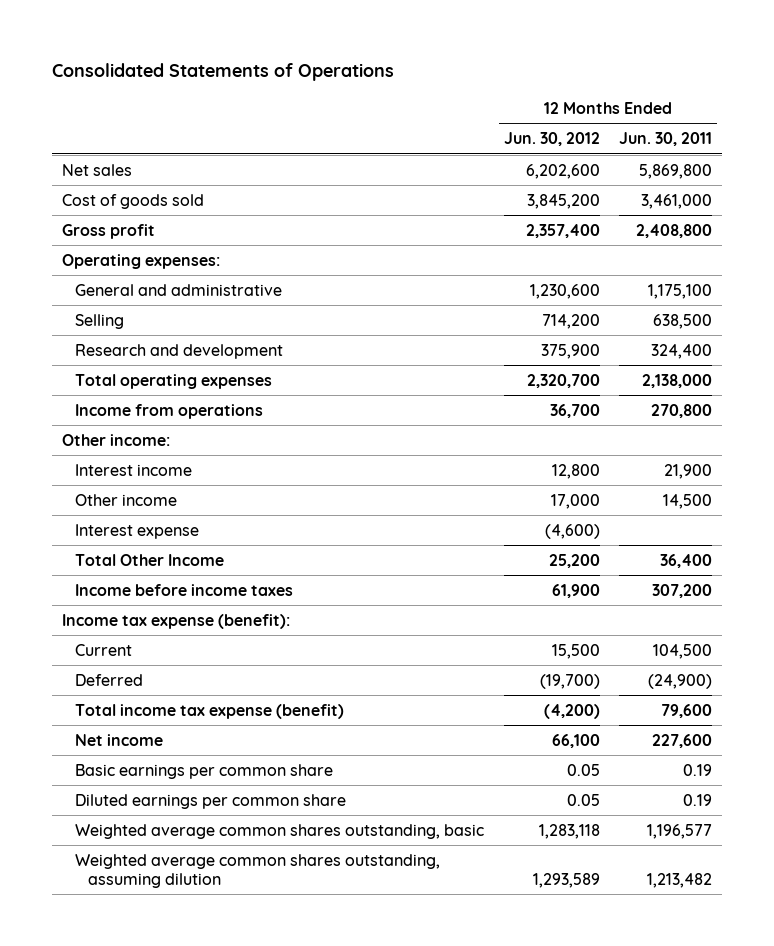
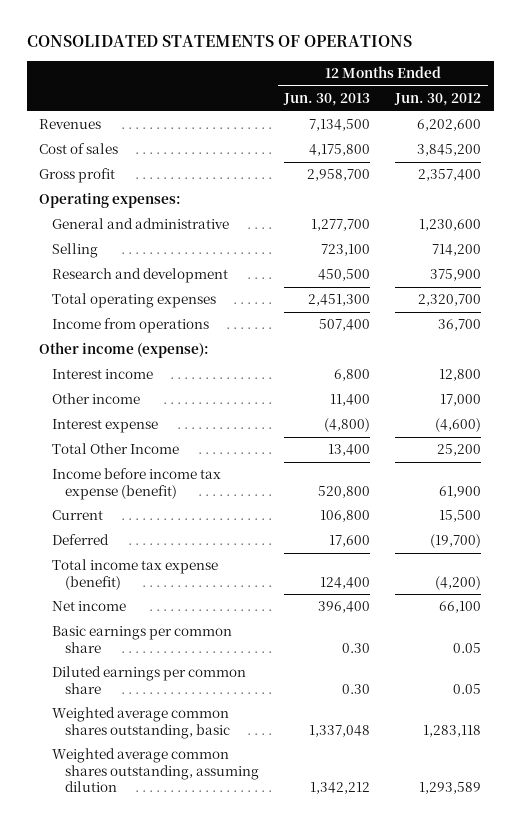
- Consolidated Statements of Operations
+ CONSOLIDATED STATEMENTS OF OPERATIONS
- | 12 Months Ended Jun. 30, 2012 | 12 Months Ended Jun. 30, 2011
+ | 12 Months Ended Jun. 30, 2013 | 12 Months Ended Jun. 30, 2012
- Net sales | 6,202,600 | 5,869,800
- Cost of goods sold | 3,845,200 | 3,461,000
+ Revenues | 7,134,500 | 6,202,600
+ Cost of sales | 4,175,800 | 3,845,200
- Other income:
+ Other income (expense):
- Income before income taxes | 61,900 | 307,200
- Income tax expense (benefit):
+ Income before income tax expense (benefit) | 520,800 | 61,900

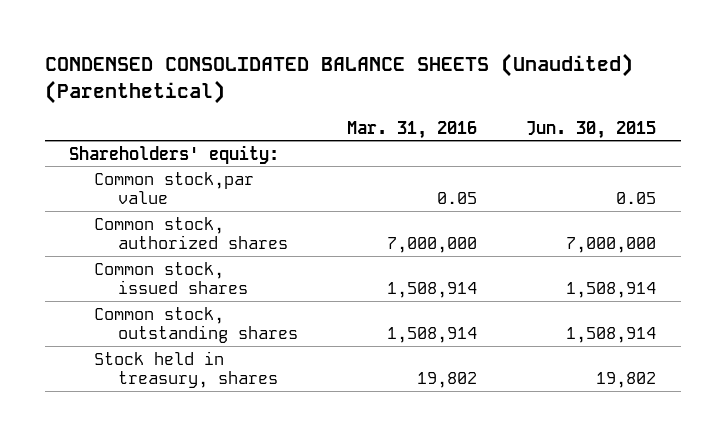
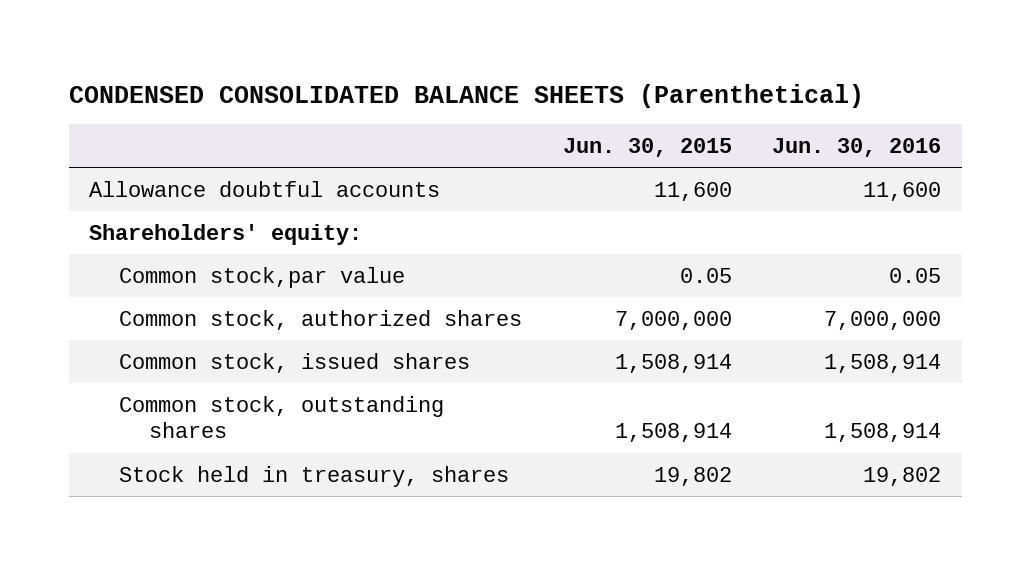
- CONDENSED CONSOLIDATED BALANCE SHEETS (Unaudited) (Parenthetical)
+ CONDENSED CONSOLIDATED BALANCE SHEETS (Parenthetical)
- | Mar. 31, 2016 | Jun. 30, 2015
+ | Jun. 30, 2015 | Jun. 30, 2016
+ Allowance doubtful accounts | 11,600 | 11,600

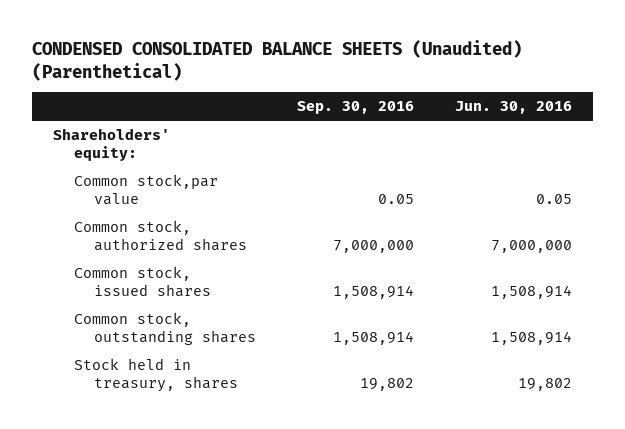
- CONDENSED CONSOLIDATED BALANCE SHEETS (Parenthetical)
+ CONDENSED CONSOLIDATED BALANCE SHEETS (Unaudited) (Parenthetical)
- | Jun. 30, 2015 | Jun. 30, 2016
+ | Sep. 30, 2016 | Jun. 30, 2016
- Allowance doubtful accounts | 11,600 | 11,600

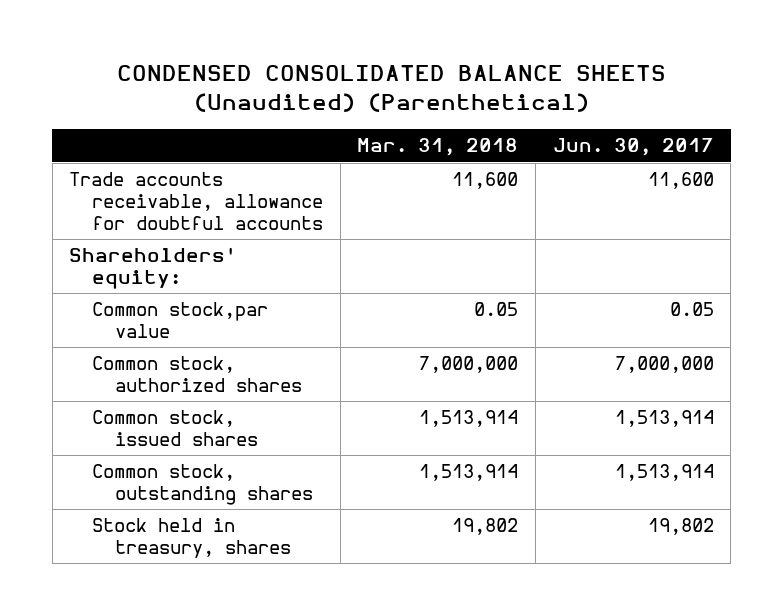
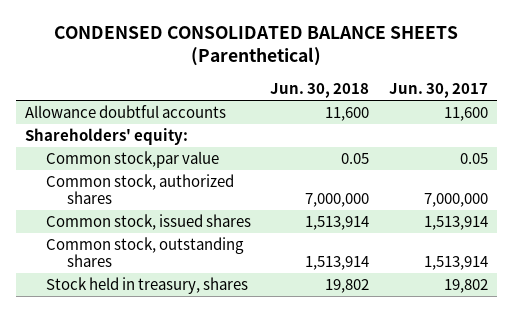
- CONDENSED CONSOLIDATED BALANCE SHEETS (Unaudited) (Parenthetical)
+ CONDENSED CONSOLIDATED BALANCE SHEETS (Parenthetical)
- | Mar. 31, 2018 | Jun. 30, 2017
+ | Jun. 30, 2018 | Jun. 30, 2017
- Trade accounts receivable, allowance for doubtful accounts | 11,600 | 11,600
+ Allowance doubtful accounts | 11,600 | 11,600

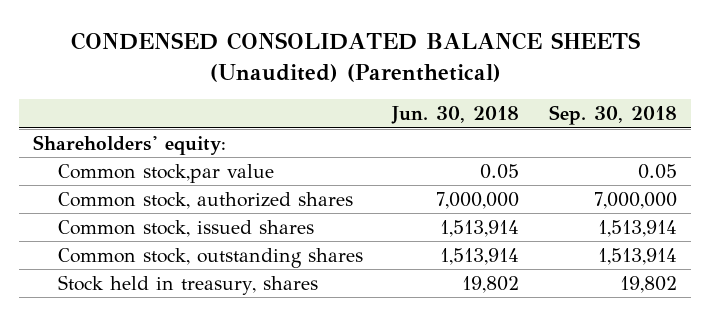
- CONDENSED CONSOLIDATED BALANCE SHEETS (Parenthetical)
+ CONDENSED CONSOLIDATED BALANCE SHEETS (Unaudited) (Parenthetical)
- | Jun. 30, 2018 | Jun. 30, 2017
+ | Jun. 30, 2018 | Sep. 30, 2018
- Allowance doubtful accounts | 11,600 | 11,600

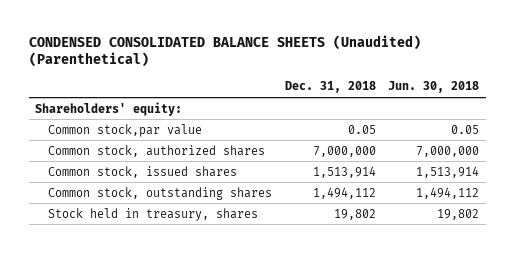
- | Jun. 30, 2018 | Sep. 30, 2018
+ | Dec. 31, 2018 | Jun. 30, 2018
- Common stock, outstanding shares | 1,513,914 | 1,513,914
+ Common stock, outstanding shares | 1,494,112 | 1,494,112

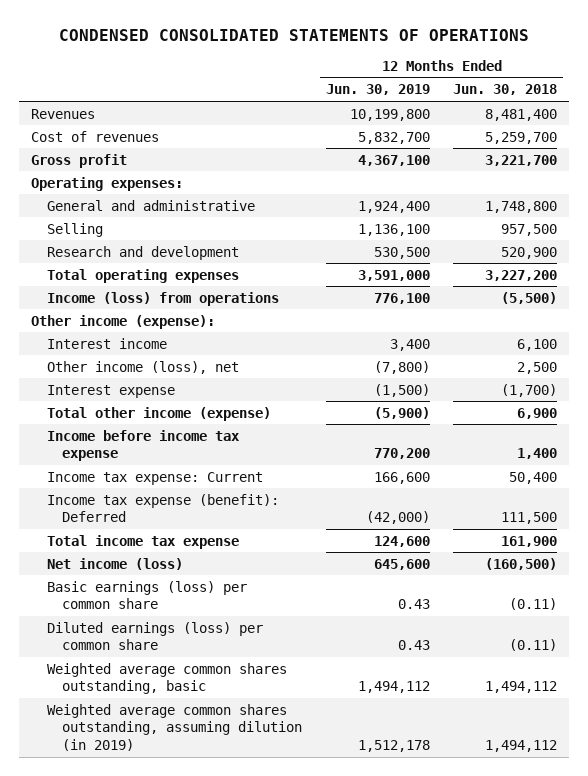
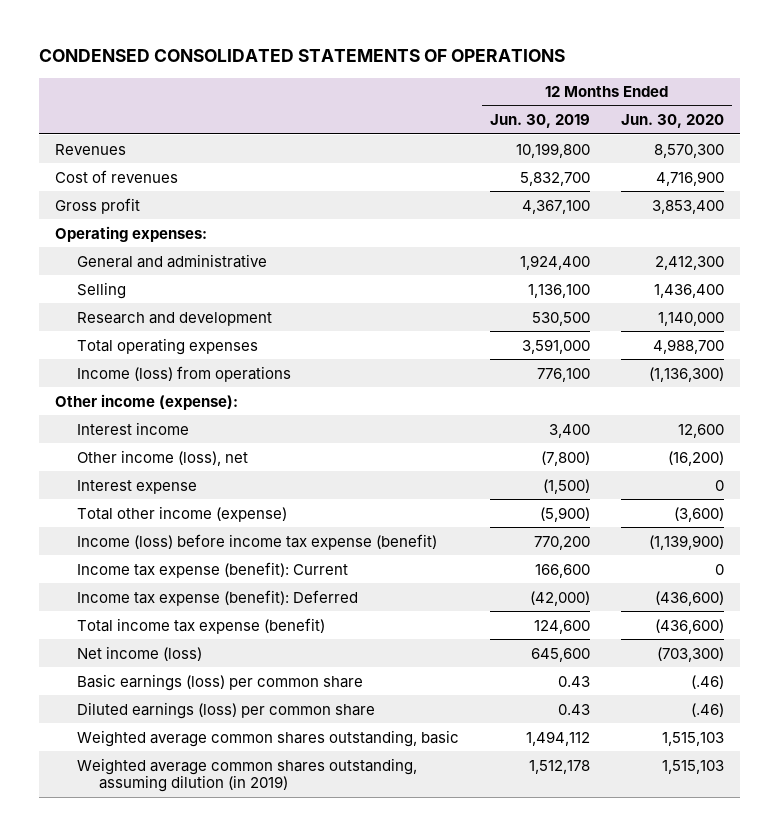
- | 12 Months Ended Jun. 30, 2019 | 12 Months Ended Jun. 30, 2018
+ | 12 Months Ended Jun. 30, 2019 | 12 Months Ended Jun. 30, 2020
- Income before income tax expense | 770,200 | 1,400
- Income tax expense: Current | 166,600 | 50,400
+ Income (loss) before income tax expense (benefit) | 770,200 | (1,139,900)
+ Income tax expense (benefit): Current | 166,600 | 0
- Total income tax expense | 124,600 | 161,900
+ Total income tax expense (benefit) | 124,600 | (436,600)

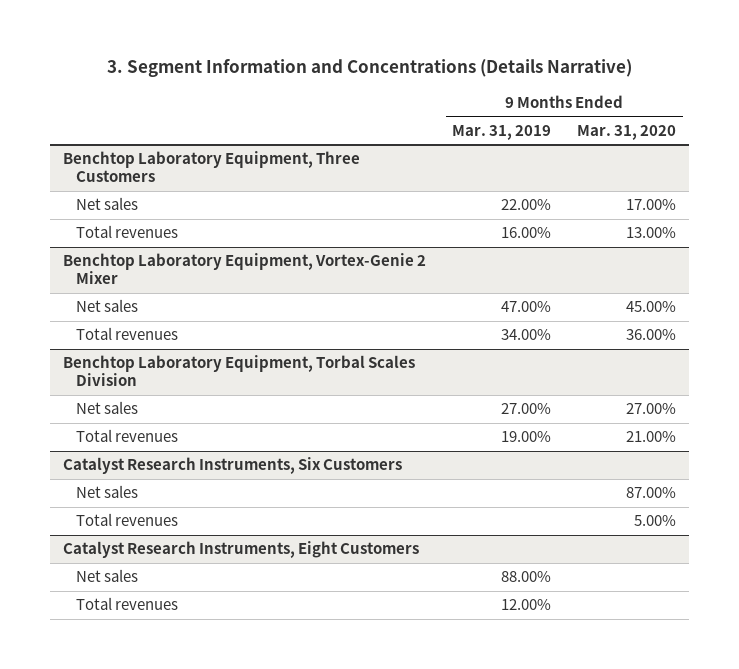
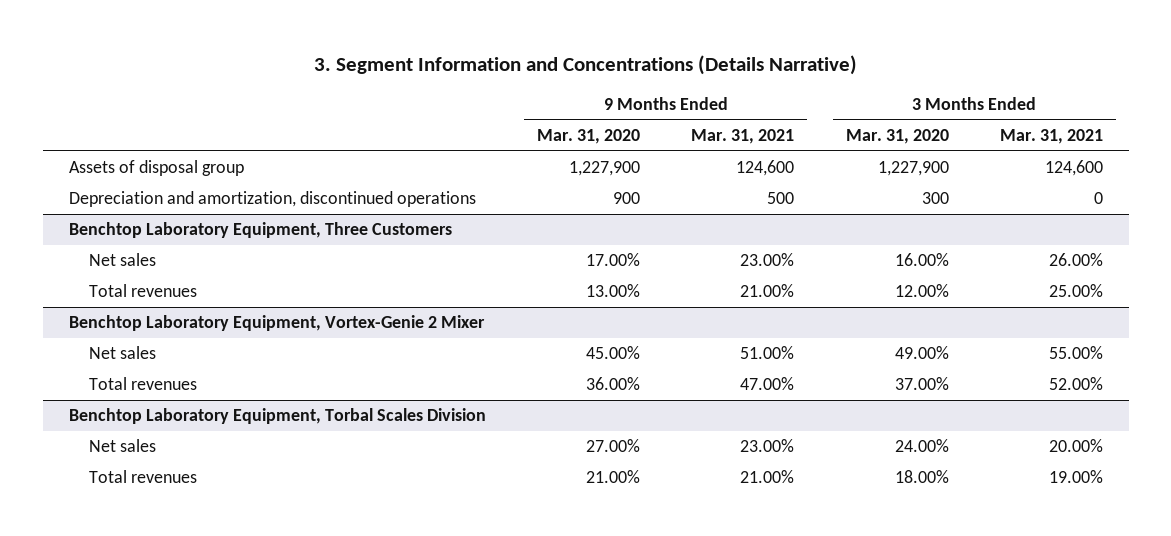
- | 9 Months Ended Mar. 31, 2019 | 9 Months Ended Mar. 31, 2020
+ | 9 Months Ended Mar. 31, 2020 | 9 Months Ended Mar. 31, 2021 | 3 Months Ended Mar. 31, 2020 | 3 Months Ended Mar. 31, 2021
+ Assets of disposal group | 1,227,900 | 124,600 | 1,227,900 | 124,600
+ Depreciation and amortization, discontinued operations | 900 | 500 | 300 | 0
- Catalyst Research Instruments, Six Customers
- Net sales | | 87.00%
- Total revenues | | 5.00%
- Catalyst Research Instruments, Eight Customers
- Net sales | 88.00% |
- Total revenues | 12.00% |

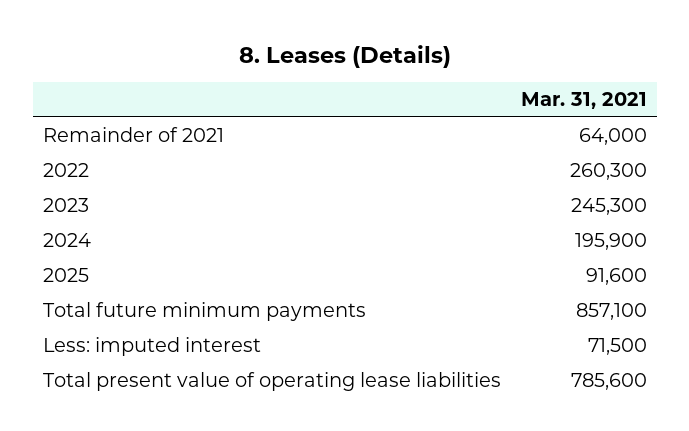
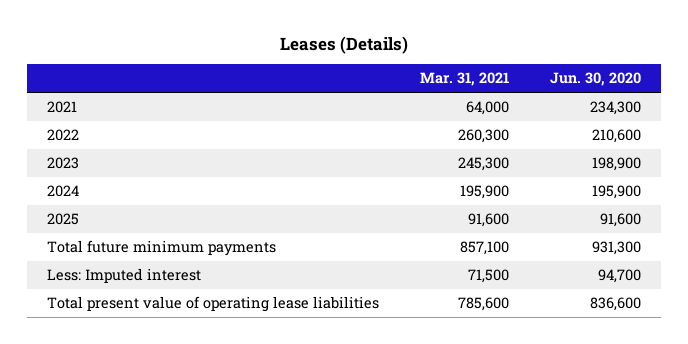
- 8. Leases (Details)
+ Leases (Details)
- | Mar. 31, 2021
+ | Mar. 31, 2021 | Jun. 30, 2020
- Remainder of 2021 | 64,000
+ 2021 | 64,000 | 234,300
- Less: imputed interest | 71,500
+ Less: Imputed interest | 71,500 | 94,700

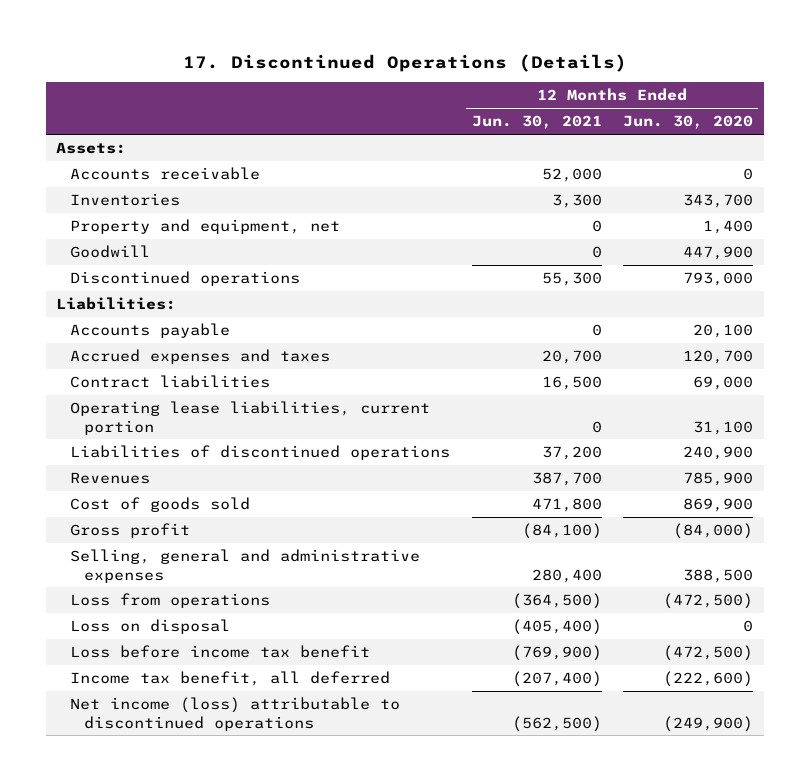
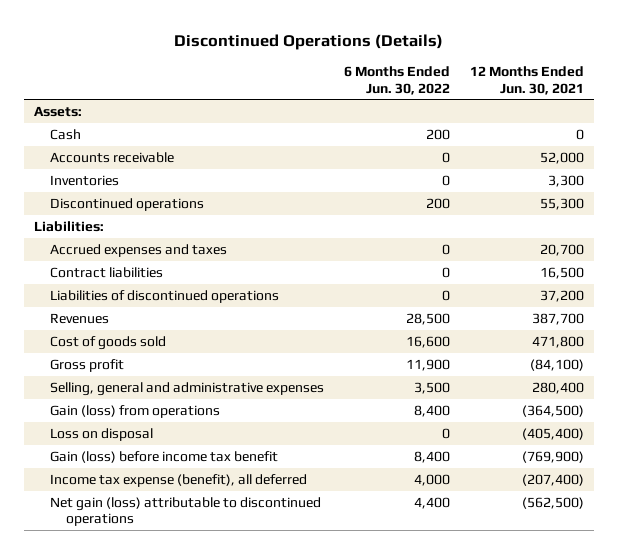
- 17. Discontinued Operations (Details)
+ Discontinued Operations (Details)
- | 12 Months Ended Jun. 30, 2021 | 12 Months Ended Jun. 30, 2020
+ | 6 Months Ended Jun. 30, 2022 | 12 Months Ended Jun. 30, 2021
+ Cash | 200 | 0
- Property and equipment, net | 0 | 1,400
- Goodwill | 0 | 447,900
- Accounts payable | 0 | 20,100
- Operating lease liabilities, current portion | 0 | 31,100
- Loss from operations | (364,500) | (472,500)
+ Gain (loss) from operations | 8,400 | (364,500)
- Loss before income tax benefit | (769,900) | (472,500)
- Income tax benefit, all deferred | (207,400) | (222,600)
- Net income (loss) attributable to discontinued operations | (562,500) | (249,900)
+ Gain (loss) before income tax benefit | 8,400 | (769,900)
+ Income tax expense (benefit), all deferred | 4,000 | (207,400)
+ Net gain (loss) attributable to discontinued operations | 4,400 | (562,500)

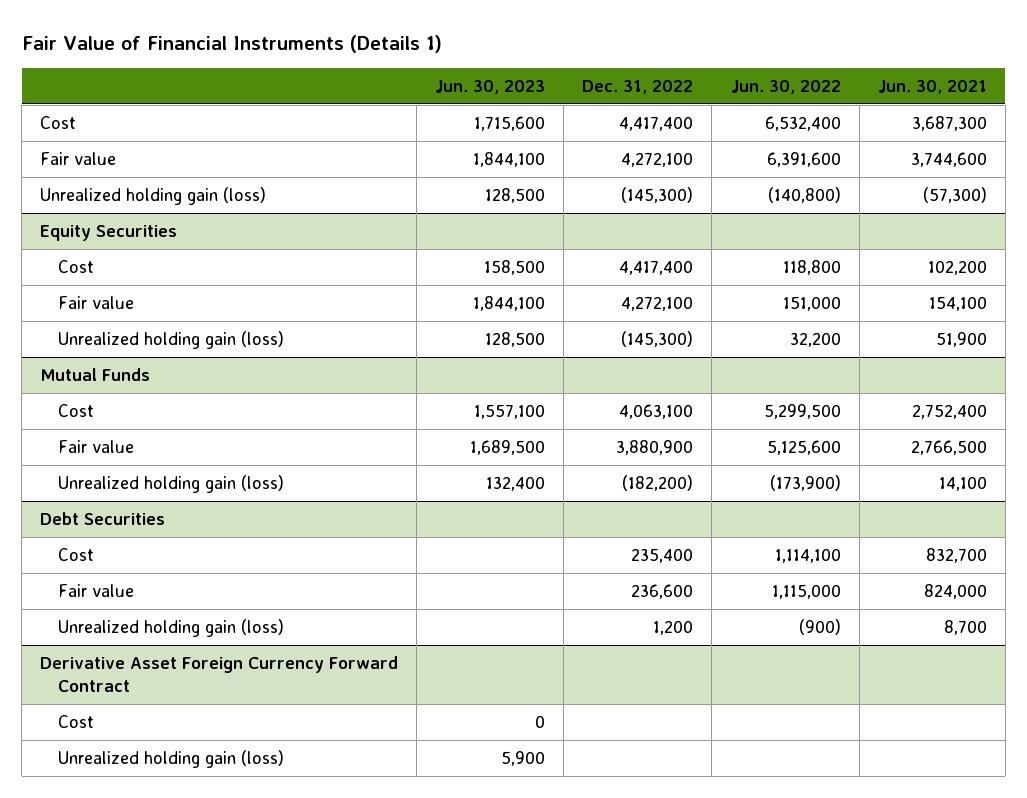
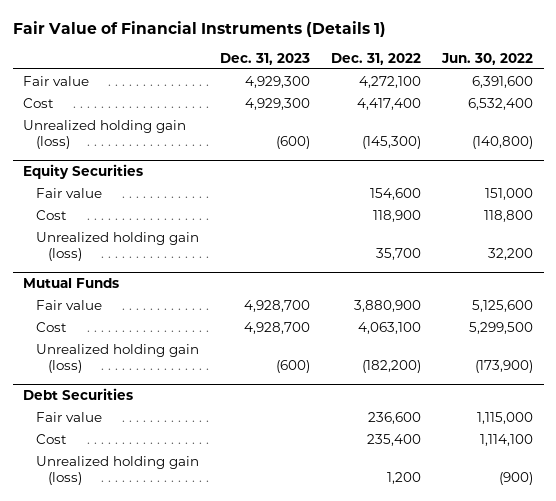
- | Jun. 30, 2023 | Dec. 31, 2022 | Jun. 30, 2022 | Jun. 30, 2021
+ | Dec. 31, 2023 | Dec. 31, 2022 | Jun. 30, 2022
moved down: Cost | 4,929,300 | 4,417,400 | 6,532,400
@ Equity Securities
- Cost | 158,500 | 4,417,400 | 118,800 | 102,200
- Fair value | 1,844,100 | 4,272,100 | 151,000 | 154,100
- Unrealized holding gain (loss) | 128,500 | (145,300) | 32,200 | 51,900
+ Fair value | | 154,600 | 151,000
+ Cost | | 118,900 | 118,800
+ Unrealized holding gain (loss) | | 35,700 | 32,200
@ Mutual Funds
moved down: Cost | 4,928,700 | 4,063,100 | 5,299,500
@ Debt Securities
moved down: Cost | | 235,400 | 1,114,100
- Derivative Asset Foreign Currency Forward Contract
- Cost | 0 | | |
- Unrealized holding gain (loss) | 5,900 | | |

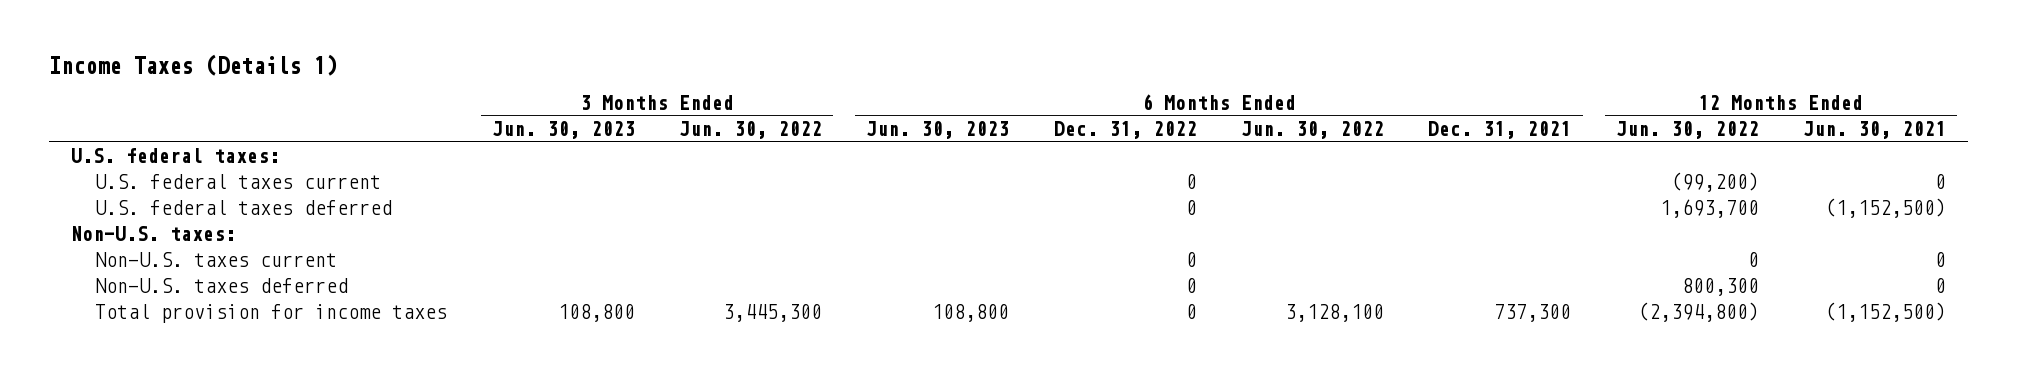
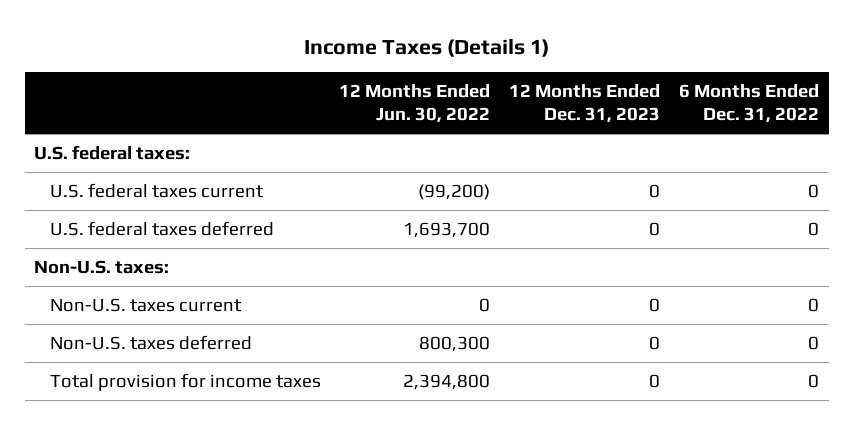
- | 3 Months Ended Jun. 30, 2023 | 3 Months Ended Jun. 30, 2022 | 6 Months Ended Jun. 30, 2023 | 6 Months Ended Dec. 31, 2022 | 6 Months Ended Jun. 30, 2022 | 6 Months Ended Dec. 31, 2021 | 12 Months Ended Jun. 30, 2022 | 12 Months Ended Jun. 30, 2021
+ | 12 Months Ended Jun. 30, 2022 | 12 Months Ended Dec. 31, 2023 | 6 Months Ended Dec. 31, 2022
- Total provision for income taxes | 108,800 | 3,445,300 | 108,800 | 0 | 3,128,100 | 737,300 | (2,394,800) | (1,152,500)
+ Total provision for income taxes | 2,394,800 | 0 | 0

